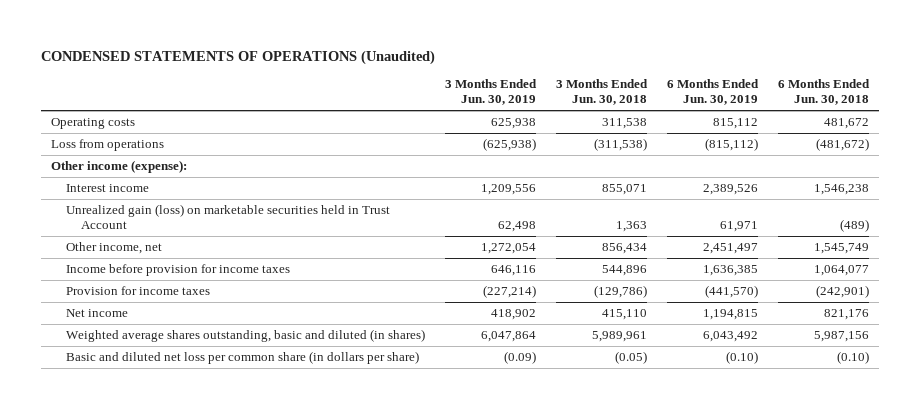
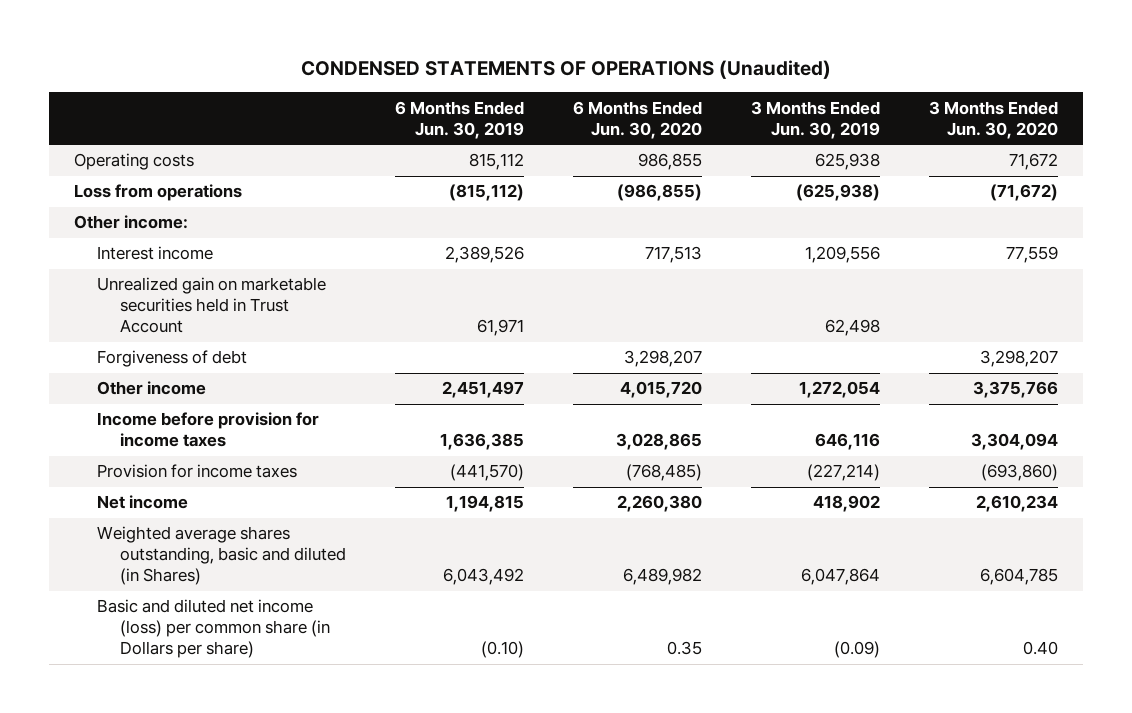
- | 3 Months Ended Jun. 30, 2019 | 3 Months Ended Jun. 30, 2018 | 6 Months Ended Jun. 30, 2019 | 6 Months Ended Jun. 30, 2018
+ | 6 Months Ended Jun. 30, 2019 | 6 Months Ended Jun. 30, 2020 | 3 Months Ended Jun. 30, 2019 | 3 Months Ended Jun. 30, 2020
- Other income (expense):
+ Other income:
- Unrealized gain (loss) on marketable securities held in Trust Account | 62,498 | 1,363 | 61,971 | (489)
- Other income, net | 1,272,054 | 856,434 | 2,451,497 | 1,545,749
+ Unrealized gain on marketable securities held in Trust Account | 61,971 | | 62,498 |
+ Forgiveness of debt | | 3,298,207 | | 3,298,207
+ Other income | 2,451,497 | 4,015,720 | 1,272,054 | 3,375,766
- Weighted average shares outstanding, basic and diluted (in shares) | 6,047,864 | 5,989,961 | 6,043,492 | 5,987,156
- Basic and diluted net loss per common share (in dollars per share) | (0.09) | (0.05) | (0.10) | (0.10)
+ Weighted average shares outstanding, basic and diluted (in Shares) | 6,043,492 | 6,489,982 | 6,047,864 | 6,604,785
+ Basic and diluted net income (loss) per common share (in Dollars per share) | (0.10) | 0.35 | (0.09) | 0.40

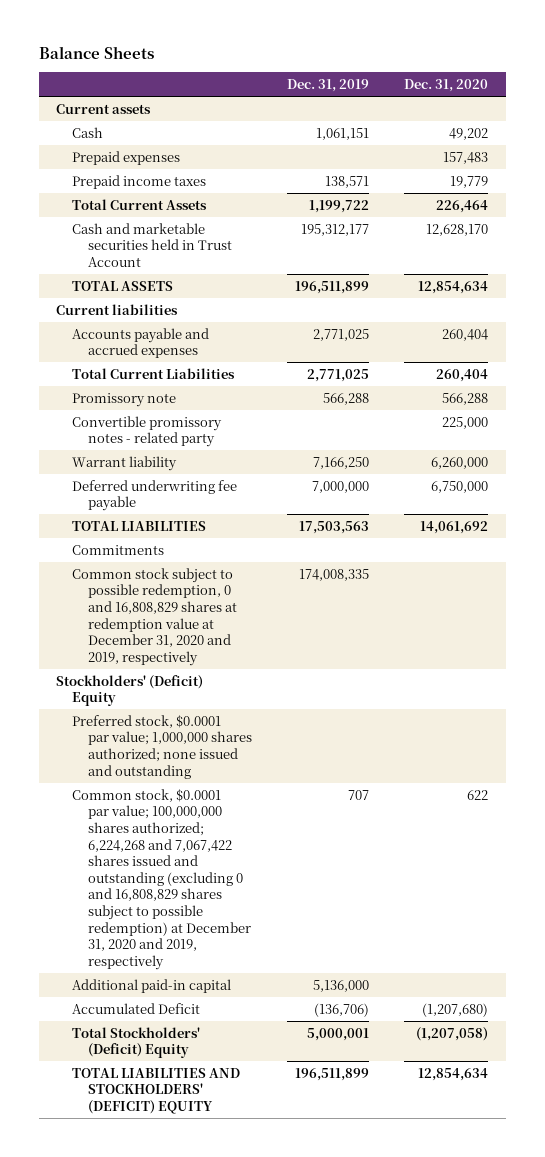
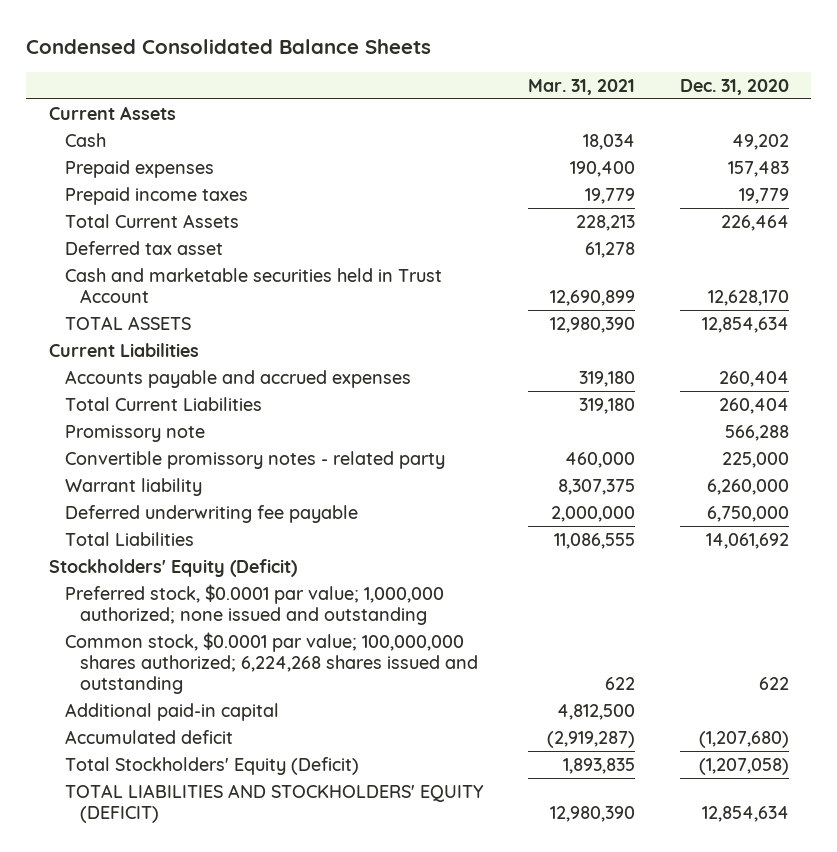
- Balance Sheets
+ Condensed Consolidated Balance Sheets
- | Dec. 31, 2019 | Dec. 31, 2020
+ | Mar. 31, 2021 | Dec. 31, 2020
- Current assets
+ Current Assets
+ Deferred tax asset | 61,278 |
- Current liabilities
+ Current Liabilities
- TOTAL LIABILITIES | 17,503,563 | 14,061,692
- Commitments
- Common stock subject to possible redemption, 0 and 16,808,829 shares at redemption value at December 31, 2020 and 2019, respectively | 174,008,335 |
- Stockholders' (Deficit) Equity
- Preferred stock, $0.0001 par value; 1,000,000 shares authorized; none issued and outstanding
- Common stock, $0.0001 par value; 100,000,000 shares authorized; 6,224,268 and 7,067,422 shares issued and outstanding (excluding 0 and 16,808,829 shares subject to possible redemption) at December 31, 2020 and 2019, respectively | 707 | 622
+ Total Liabilities | 11,086,555 | 14,061,692
+ Stockholders' Equity (Deficit)
+ Preferred stock, $0.0001 par value; 1,000,000 authorized; none issued and outstanding
+ Common stock, $0.0001 par value; 100,000,000 shares authorized; 6,224,268 shares issued and outstanding | 622 | 622
- Accumulated Deficit | (136,706) | (1,207,680)
- Total Stockholders' (Deficit) Equity | 5,000,001 | (1,207,058)
- TOTAL LIABILITIES AND STOCKHOLDERS' (DEFICIT) EQUITY | 196,511,899 | 12,854,634
+ Accumulated deficit | (2,919,287) | (1,207,680)
+ Total Stockholders' Equity (Deficit) | 1,893,835 | (1,207,058)
+ TOTAL LIABILITIES AND STOCKHOLDERS' EQUITY (DEFICIT) | 12,980,390 | 12,854,634

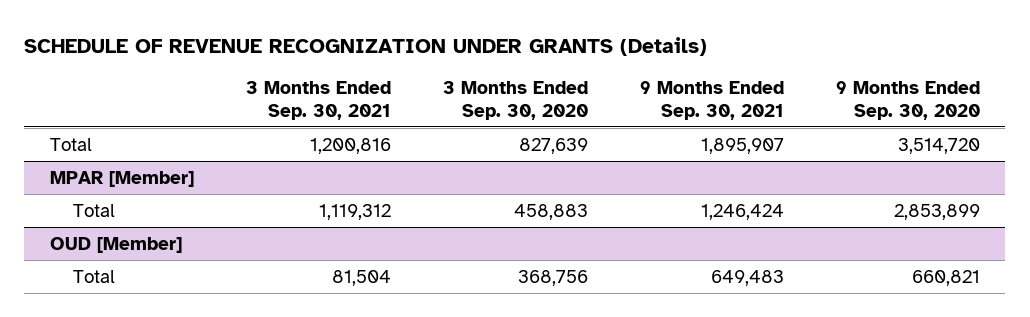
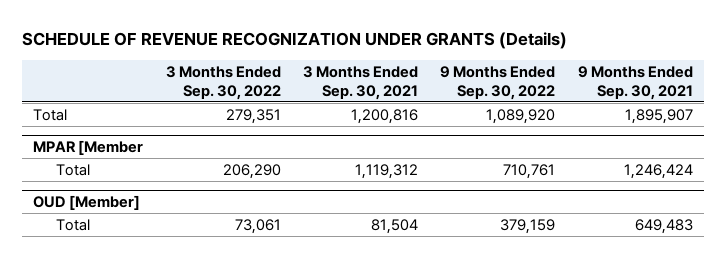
- | 3 Months Ended Sep. 30, 2021 | 3 Months Ended Sep. 30, 2020 | 9 Months Ended Sep. 30, 2021 | 9 Months Ended Sep. 30, 2020
+ | 3 Months Ended Sep. 30, 2022 | 3 Months Ended Sep. 30, 2021 | 9 Months Ended Sep. 30, 2022 | 9 Months Ended Sep. 30, 2021
- MPAR [Member]
+ MPAR [Member

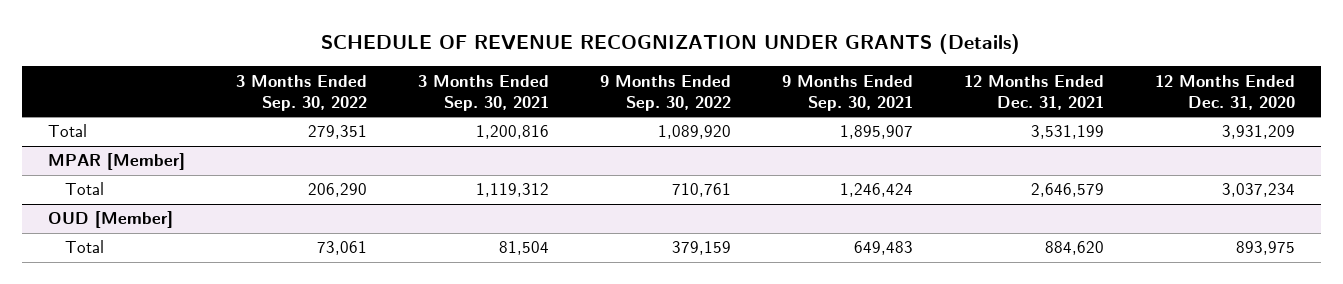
- | 3 Months Ended Sep. 30, 2022 | 3 Months Ended Sep. 30, 2021 | 9 Months Ended Sep. 30, 2022 | 9 Months Ended Sep. 30, 2021
+ | 3 Months Ended Sep. 30, 2022 | 3 Months Ended Sep. 30, 2021 | 9 Months Ended Sep. 30, 2022 | 9 Months Ended Sep. 30, 2021 | 12 Months Ended Dec. 31, 2021 | 12 Months Ended Dec. 31, 2020
- MPAR [Member
+ MPAR [Member]

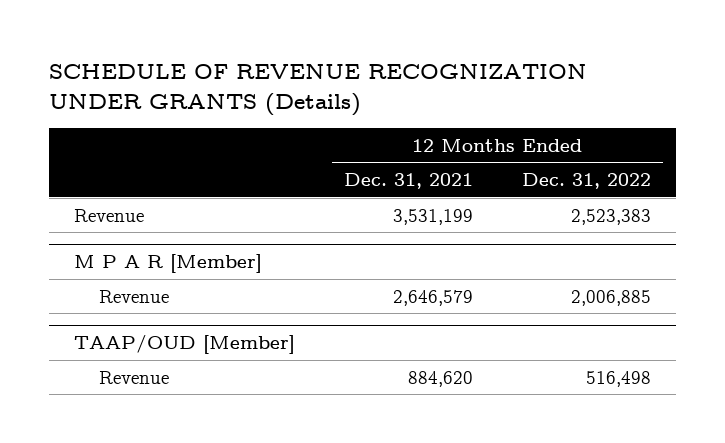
- | 3 Months Ended Sep. 30, 2022 | 3 Months Ended Sep. 30, 2021 | 9 Months Ended Sep. 30, 2022 | 9 Months Ended Sep. 30, 2021 | 12 Months Ended Dec. 31, 2021 | 12 Months Ended Dec. 31, 2020
+ | 12 Months Ended Dec. 31, 2021 | 12 Months Ended Dec. 31, 2022
- Total | 279,351 | 1,200,816 | 1,089,920 | 1,895,907 | 3,531,199 | 3,931,209
- MPAR [Member]
- Total | 206,290 | 1,119,312 | 710,761 | 1,246,424 | 2,646,579 | 3,037,234
- OUD [Member]
- Total | 73,061 | 81,504 | 379,159 | 649,483 | 884,620 | 893,975
+ Revenue | 3,531,199 | 2,523,383
+ M P A R [Member]
+ Revenue | 2,646,579 | 2,006,885
+ TAAP/OUD [Member]
+ Revenue | 884,620 | 516,498

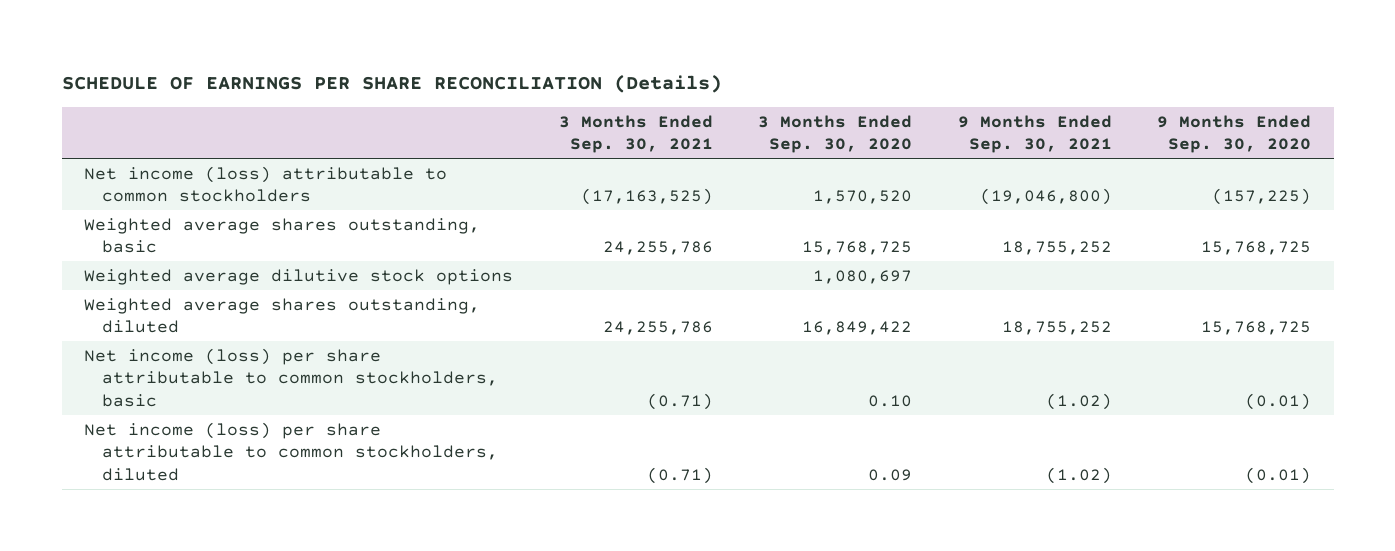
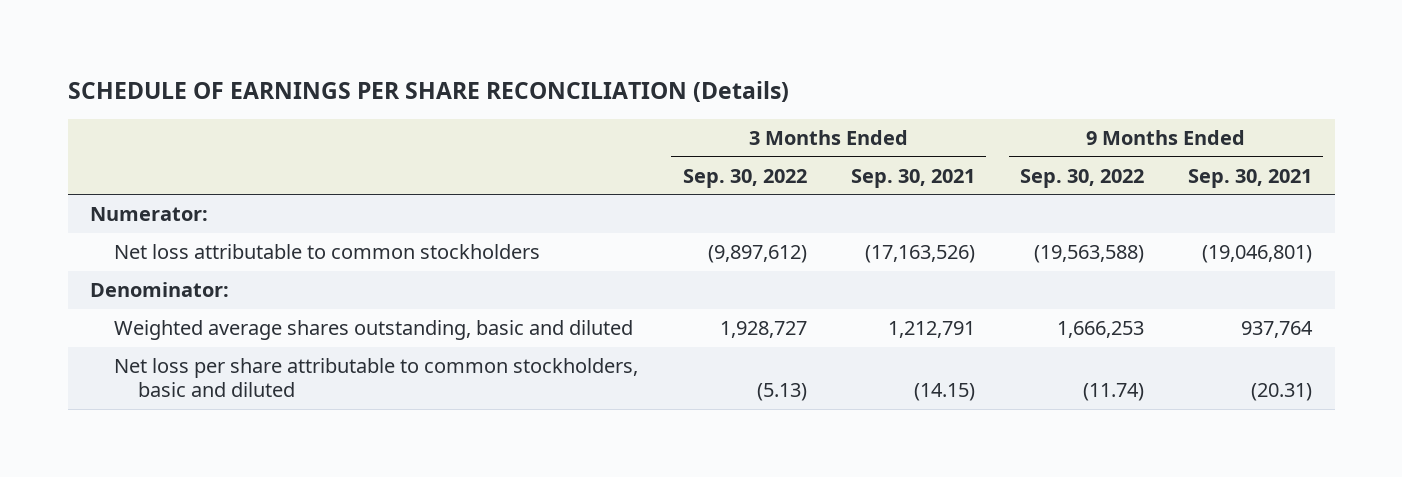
- | 3 Months Ended Sep. 30, 2021 | 3 Months Ended Sep. 30, 2020 | 9 Months Ended Sep. 30, 2021 | 9 Months Ended Sep. 30, 2020
+ | 3 Months Ended Sep. 30, 2022 | 3 Months Ended Sep. 30, 2021 | 9 Months Ended Sep. 30, 2022 | 9 Months Ended Sep. 30, 2021
- Net income (loss) attributable to common stockholders | (17,163,525) | 1,570,520 | (19,046,800) | (157,225)
- Weighted average shares outstanding, basic | 24,255,786 | 15,768,725 | 18,755,252 | 15,768,725
- Weighted average dilutive stock options | | 1,080,697 | |
- Weighted average shares outstanding, diluted | 24,255,786 | 16,849,422 | 18,755,252 | 15,768,725
- Net income (loss) per share attributable to common stockholders, basic | (0.71) | 0.10 | (1.02) | (0.01)
- Net income (loss) per share attributable to common stockholders, diluted | (0.71) | 0.09 | (1.02) | (0.01)
+ Numerator:
+ Net loss attributable to common stockholders | (9,897,612) | (17,163,526) | (19,563,588) | (19,046,801)
+ Denominator:
+ Weighted average shares outstanding, basic and diluted | 1,928,727 | 1,212,791 | 1,666,253 | 937,764
+ Net loss per share attributable to common stockholders, basic and diluted | (5.13) | (14.15) | (11.74) | (20.31)

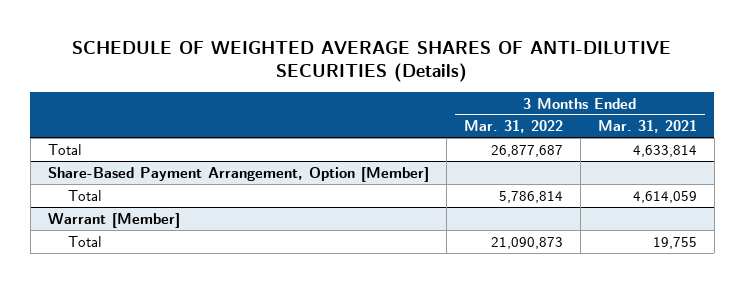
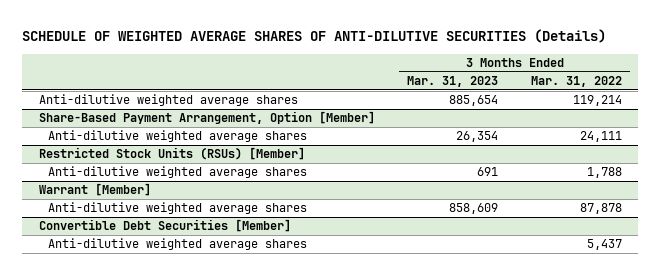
- | 3 Months Ended Mar. 31, 2022 | 3 Months Ended Mar. 31, 2021
+ | 3 Months Ended Mar. 31, 2023 | 3 Months Ended Mar. 31, 2022
- Total | 26,877,687 | 4,633,814
+ Anti-dilutive weighted average shares | 885,654 | 119,214
@ Share-Based Payment Arrangement, Option [Member]
- Total | 5,786,814 | 4,614,059
+ Anti-dilutive weighted average shares | 26,354 | 24,111
+ Restricted Stock Units (RSUs) [Member]
+ Anti-dilutive weighted average shares | 691 | 1,788
@ Warrant [Member]
- Total | 21,090,873 | 19,755
+ Anti-dilutive weighted average shares | 858,609 | 87,878
+ Convertible Debt Securities [Member]
+ Anti-dilutive weighted average shares | | 5,437

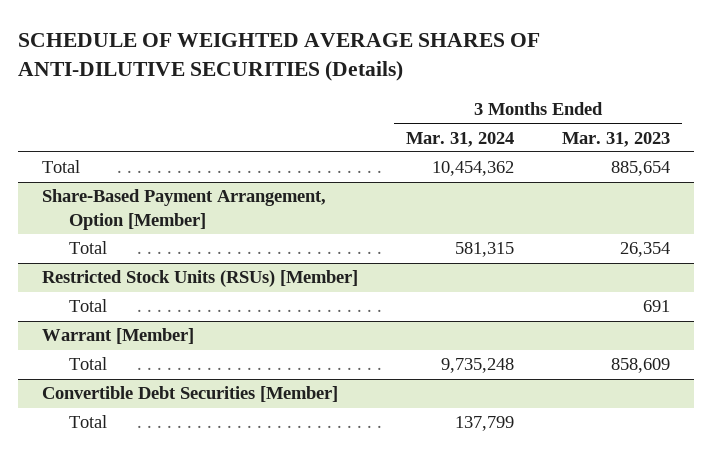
- | 3 Months Ended Mar. 31, 2023 | 3 Months Ended Mar. 31, 2022
+ | 3 Months Ended Mar. 31, 2024 | 3 Months Ended Mar. 31, 2023
- Anti-dilutive weighted average shares | 885,654 | 119,214
+ Total | 10,454,362 | 885,654
@ Share-Based Payment Arrangement, Option [Member]
- Anti-dilutive weighted average shares | 26,354 | 24,111
+ Total | 581,315 | 26,354
@ Restricted Stock Units (RSUs) [Member]
- Anti-dilutive weighted average shares | 691 | 1,788
+ Total | | 691
@ Warrant [Member]
- Anti-dilutive weighted average shares | 858,609 | 87,878
+ Total | 9,735,248 | 858,609
@ Convertible Debt Securities [Member]
- Anti-dilutive weighted average shares | | 5,437
+ Total | 137,799 |

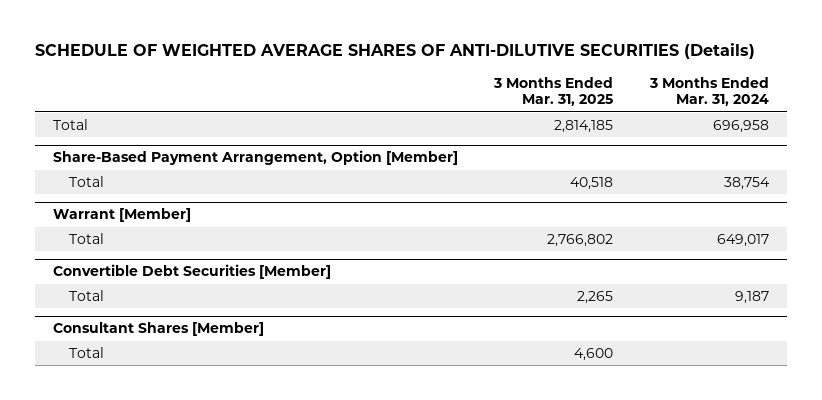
- | 3 Months Ended Mar. 31, 2024 | 3 Months Ended Mar. 31, 2023
+ | 3 Months Ended Mar. 31, 2025 | 3 Months Ended Mar. 31, 2024
- Total | 10,454,362 | 885,654
+ Total | 2,814,185 | 696,958
@ Share-Based Payment Arrangement, Option [Member]
- Total | 581,315 | 26,354
- Restricted Stock Units (RSUs) [Member]
- Total | | 691
@ Share-Based Payment Arrangement, Option [Member]
+ Total | 40,518 | 38,754
@ Warrant [Member]
- Total | 9,735,248 | 858,609
+ Total | 2,766,802 | 649,017
@ Convertible Debt Securities [Member]
- Total | 137,799 |
+ Total | 2,265 | 9,187
+ Consultant Shares [Member]
+ Total | 4,600 |

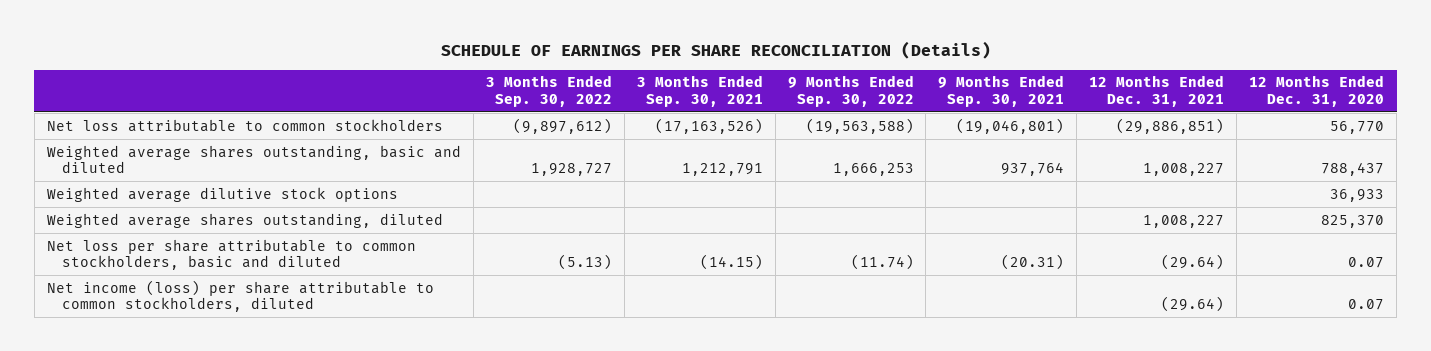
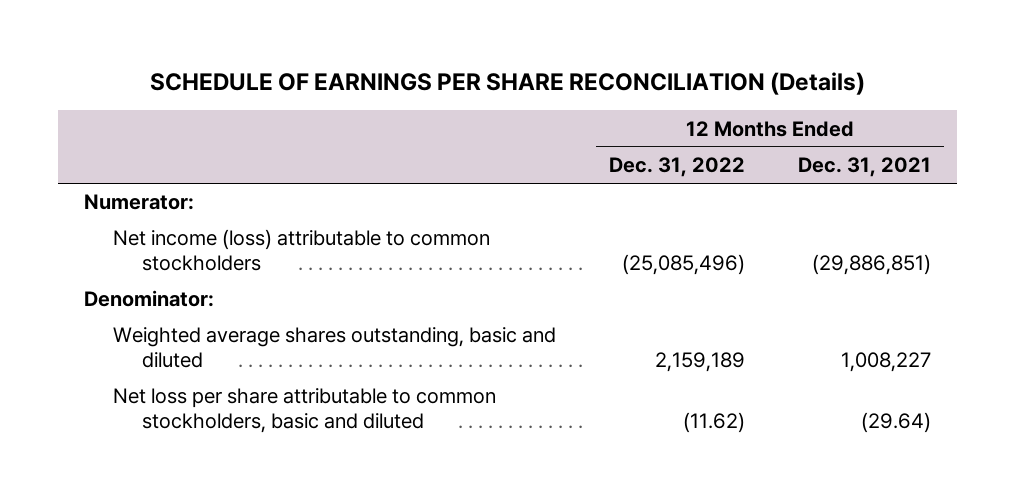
- | 3 Months Ended Sep. 30, 2022 | 3 Months Ended Sep. 30, 2021 | 9 Months Ended Sep. 30, 2022 | 9 Months Ended Sep. 30, 2021 | 12 Months Ended Dec. 31, 2021 | 12 Months Ended Dec. 31, 2020
+ | 12 Months Ended Dec. 31, 2022 | 12 Months Ended Dec. 31, 2021
- Net loss attributable to common stockholders | (9,897,612) | (17,163,526) | (19,563,588) | (19,046,801) | (29,886,851) | 56,770
+ Numerator:
+ Net income (loss) attributable to common stockholders | (25,085,496) | (29,886,851)
+ Denominator:
- Weighted average dilutive stock options | | | | | | 36,933
- Weighted average shares outstanding, diluted | | | | | 1,008,227 | 825,370
- Net income (loss) per share attributable to common stockholders, diluted | | | | | (29.64) | 0.07

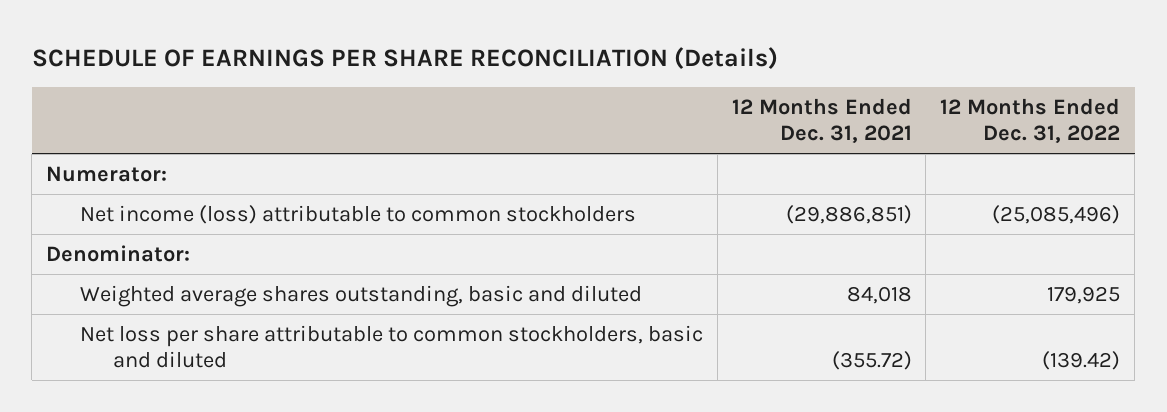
- | 12 Months Ended Dec. 31, 2022 | 12 Months Ended Dec. 31, 2021
+ | 12 Months Ended Dec. 31, 2021 | 12 Months Ended Dec. 31, 2022
- Weighted average shares outstanding, basic and diluted | 2,159,189 | 1,008,227
- Net loss per share attributable to common stockholders, basic and diluted | (11.62) | (29.64)
+ Weighted average shares outstanding, basic and diluted | 84,018 | 179,925
+ Net loss per share attributable to common stockholders, basic and diluted | (355.72) | (139.42)

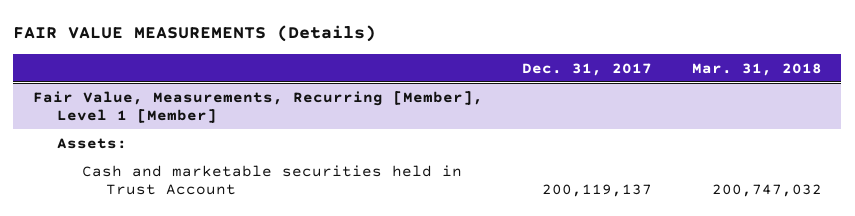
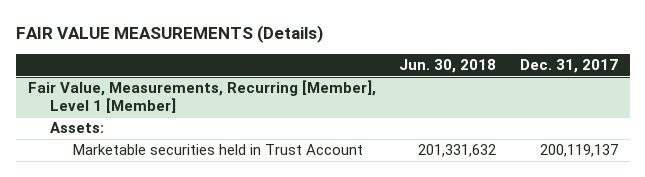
- | Dec. 31, 2017 | Mar. 31, 2018
+ | Jun. 30, 2018 | Dec. 31, 2017
@ Fair Value, Measurements, Recurring [Member], Level 1 [Member]
- Cash and marketable securities held in Trust Account | 200,119,137 | 200,747,032
+ Marketable securities held in Trust Account | 201,331,632 | 200,119,137

